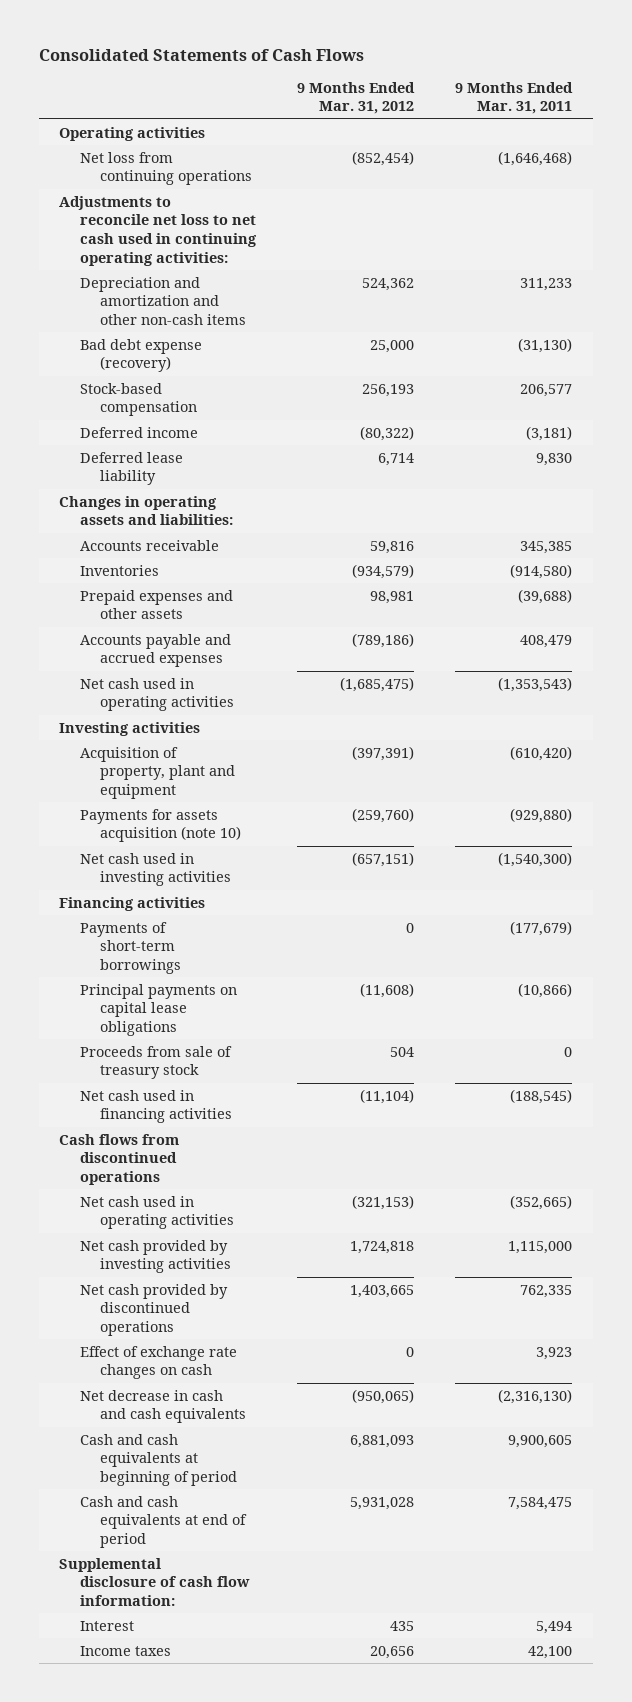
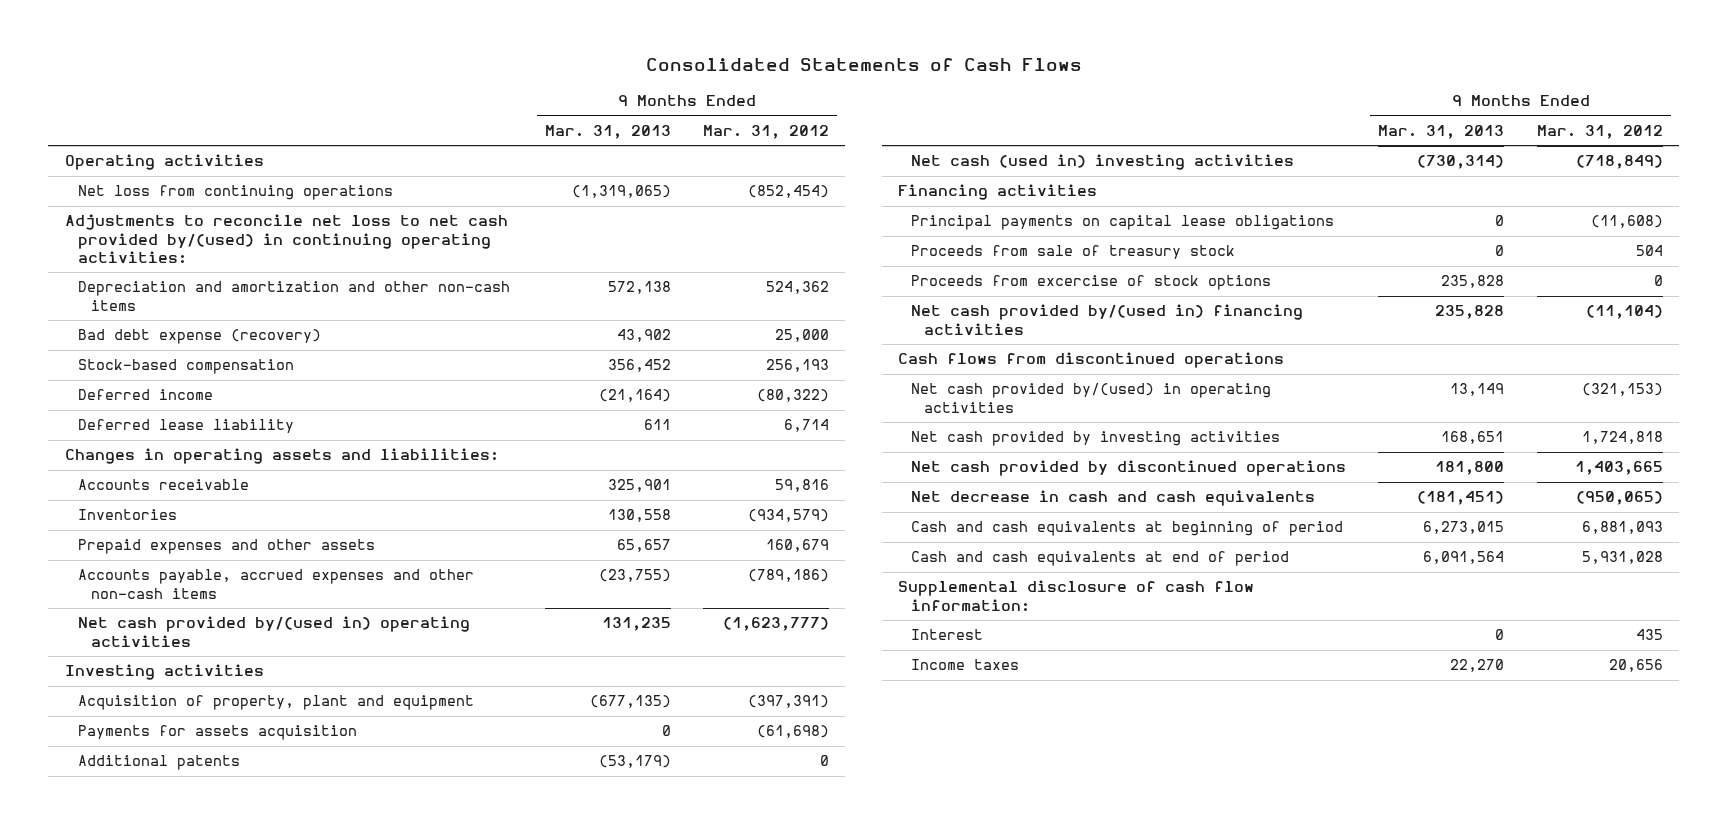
- | 9 Months Ended Mar. 31, 2012 | 9 Months Ended Mar. 31, 2011
+ | 9 Months Ended Mar. 31, 2013 | 9 Months Ended Mar. 31, 2012
- Adjustments to reconcile net loss to net cash used in continuing operating activities:
+ Adjustments to reconcile net loss to net cash provided by/(used) in continuing operating activities:
- Prepaid expenses and other assets | 98,981 | (39,688)
- Accounts payable and accrued expenses | (789,186) | 408,479
- Net cash used in operating activities | (1,685,475) | (1,353,543)
+ Prepaid expenses and other assets | 65,657 | 160,679
+ Accounts payable, accrued expenses and other non-cash items | (23,755) | (789,186)
+ Net cash provided by/(used in) operating activities | 131,235 | (1,623,777)
- Payments for assets acquisition (note 10) | (259,760) | (929,880)
- Net cash used in investing activities | (657,151) | (1,540,300)
+ Payments for assets acquisition | 0 | (61,698)
+ Additional patents | (53,179) | 0
+ Net cash (used in) investing activities | (730,314) | (718,849)
- Payments of short-term borrowings | 0 | (177,679)
- Net cash used in financing activities | (11,104) | (188,545)
+ Proceeds from excercise of stock options | 235,828 | 0
+ Net cash provided by/(used in) financing activities | 235,828 | (11,104)
- Net cash used in operating activities | (321,153) | (352,665)
+ Net cash provided by/(used) in operating activities | 13,149 | (321,153)
- Effect of exchange rate changes on cash | 0 | 3,923

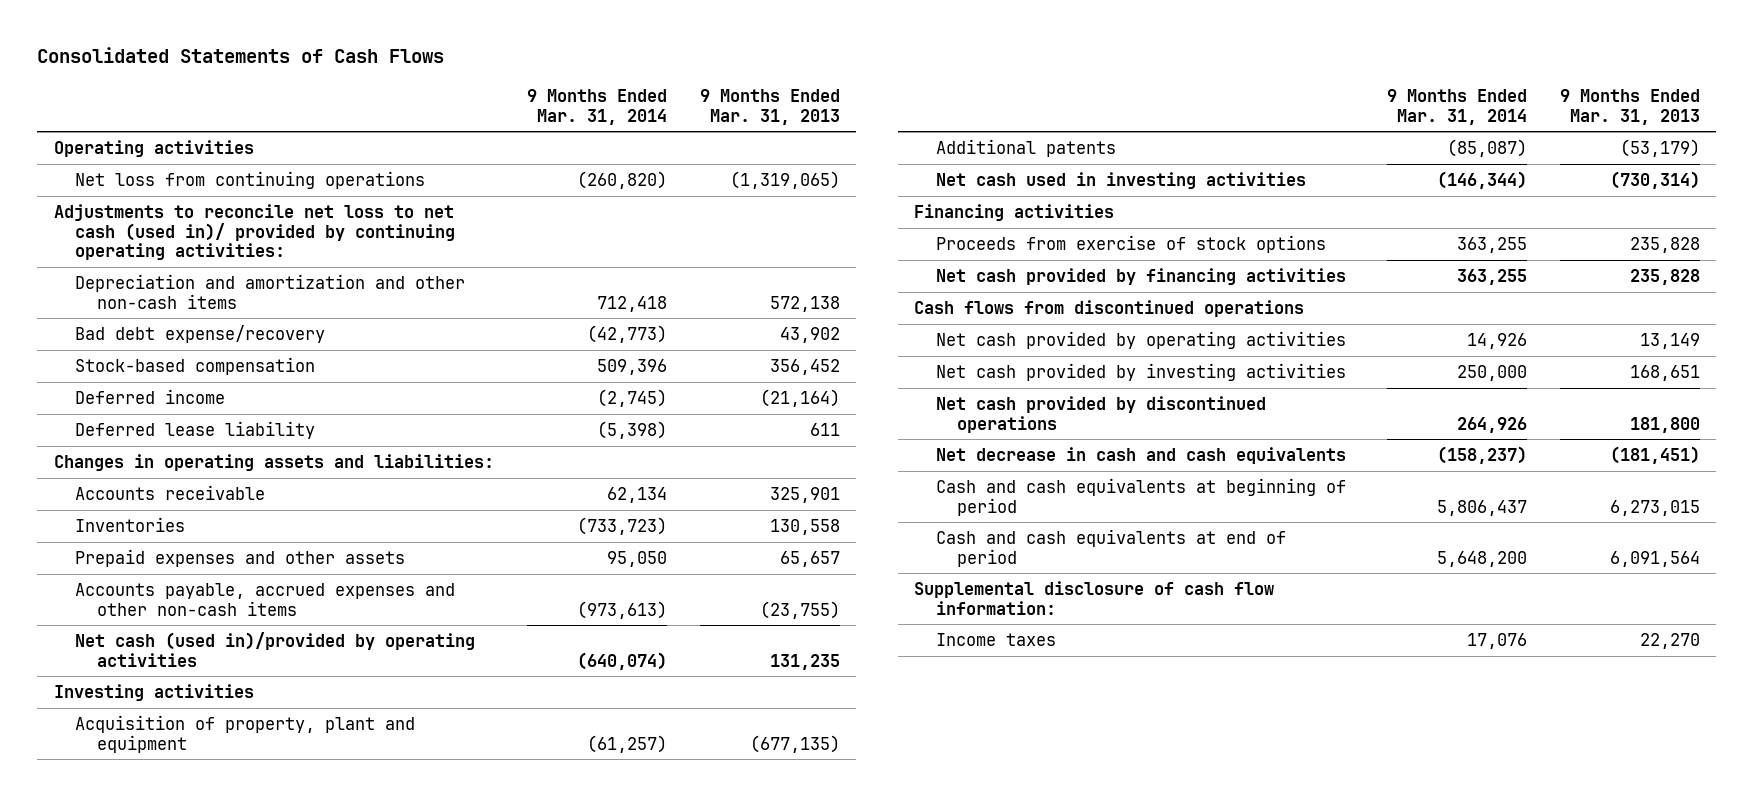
- | 9 Months Ended Mar. 31, 2013 | 9 Months Ended Mar. 31, 2012
+ | 9 Months Ended Mar. 31, 2014 | 9 Months Ended Mar. 31, 2013
- Adjustments to reconcile net loss to net cash provided by/(used) in continuing operating activities:
+ Adjustments to reconcile net loss to net cash (used in)/ provided by continuing operating activities:
- Bad debt expense (recovery) | 43,902 | 25,000
+ Bad debt expense/recovery | (42,773) | 43,902
- Net cash provided by/(used in) operating activities | 131,235 | (1,623,777)
+ Net cash (used in)/provided by operating activities | (640,074) | 131,235
- Payments for assets acquisition | 0 | (61,698)
- Net cash (used in) investing activities | (730,314) | (718,849)
+ Net cash used in investing activities | (146,344) | (730,314)
- Principal payments on capital lease obligations | 0 | (11,608)
- Proceeds from sale of treasury stock | 0 | 504
- Proceeds from excercise of stock options | 235,828 | 0
- Net cash provided by/(used in) financing activities | 235,828 | (11,104)
+ Proceeds from exercise of stock options | 363,255 | 235,828
+ Net cash provided by financing activities | 363,255 | 235,828
- Net cash provided by/(used) in operating activities | 13,149 | (321,153)
+ Net cash provided by operating activities | 14,926 | 13,149
- Interest | 0 | 435

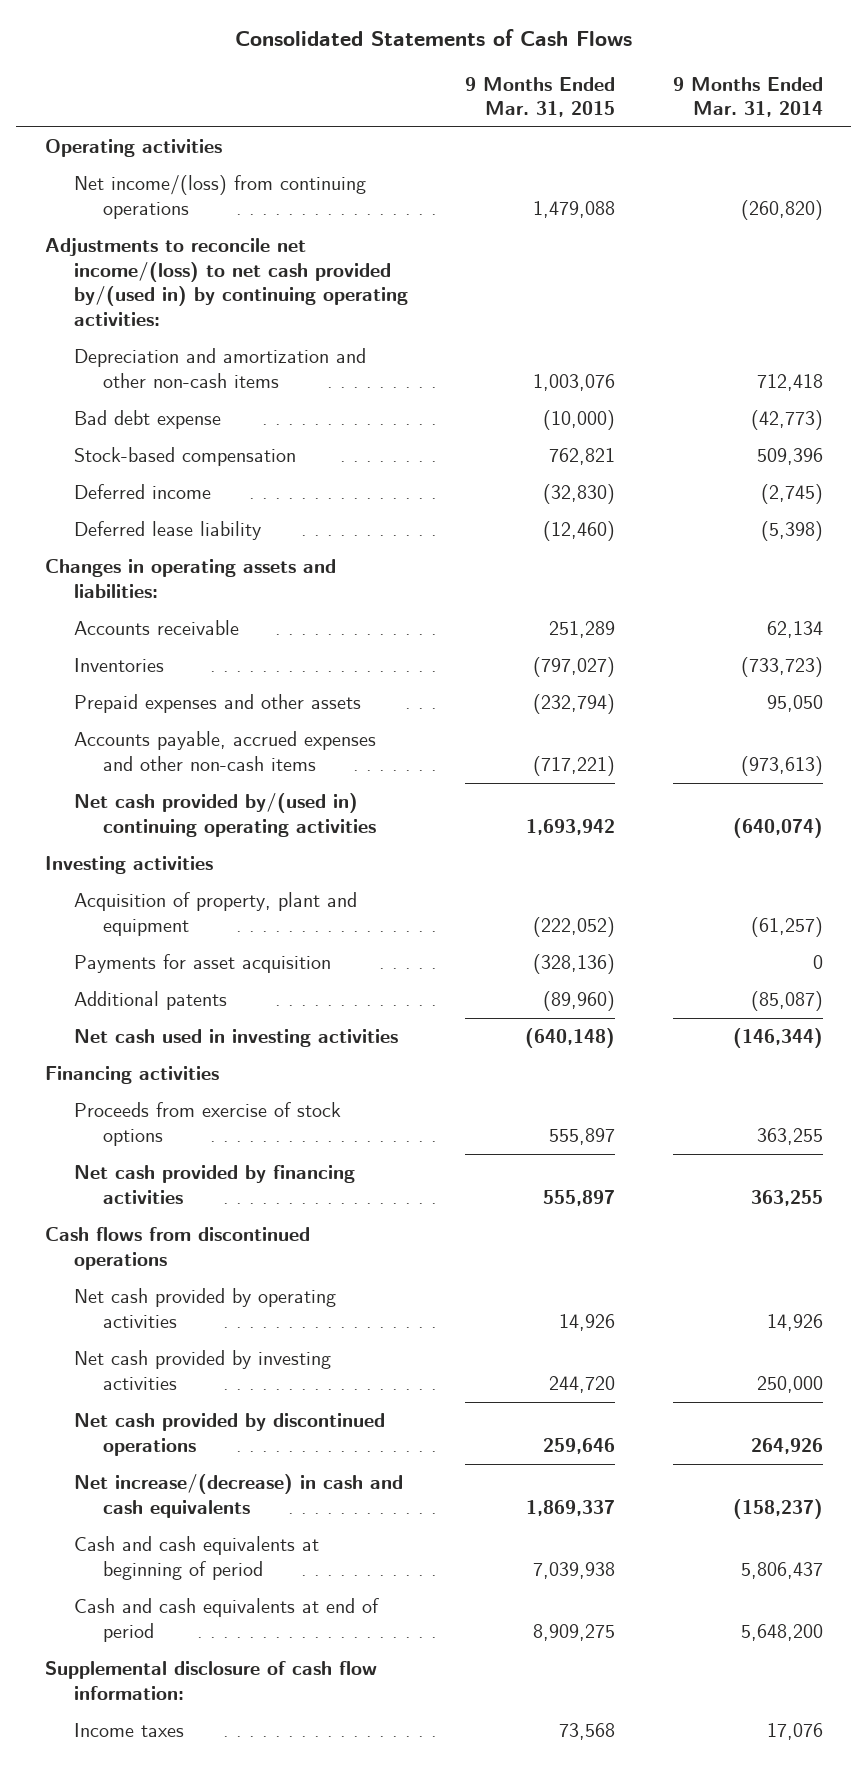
- | 9 Months Ended Mar. 31, 2014 | 9 Months Ended Mar. 31, 2013
+ | 9 Months Ended Mar. 31, 2015 | 9 Months Ended Mar. 31, 2014
- Net loss from continuing operations | (260,820) | (1,319,065)
- Adjustments to reconcile net loss to net cash (used in)/ provided by continuing operating activities:
+ Net income/(loss) from continuing operations | 1,479,088 | (260,820)
+ Adjustments to reconcile net income/(loss) to net cash provided by/(used in) by continuing operating activities:
- Bad debt expense/recovery | (42,773) | 43,902
+ Bad debt expense | (10,000) | (42,773)
- Net cash (used in)/provided by operating activities | (640,074) | 131,235
+ Net cash provided by/(used in) continuing operating activities | 1,693,942 | (640,074)
+ Payments for asset acquisition | (328,136) | 0
- Net decrease in cash and cash equivalents | (158,237) | (181,451)
+ Net increase/(decrease) in cash and cash equivalents | 1,869,337 | (158,237)

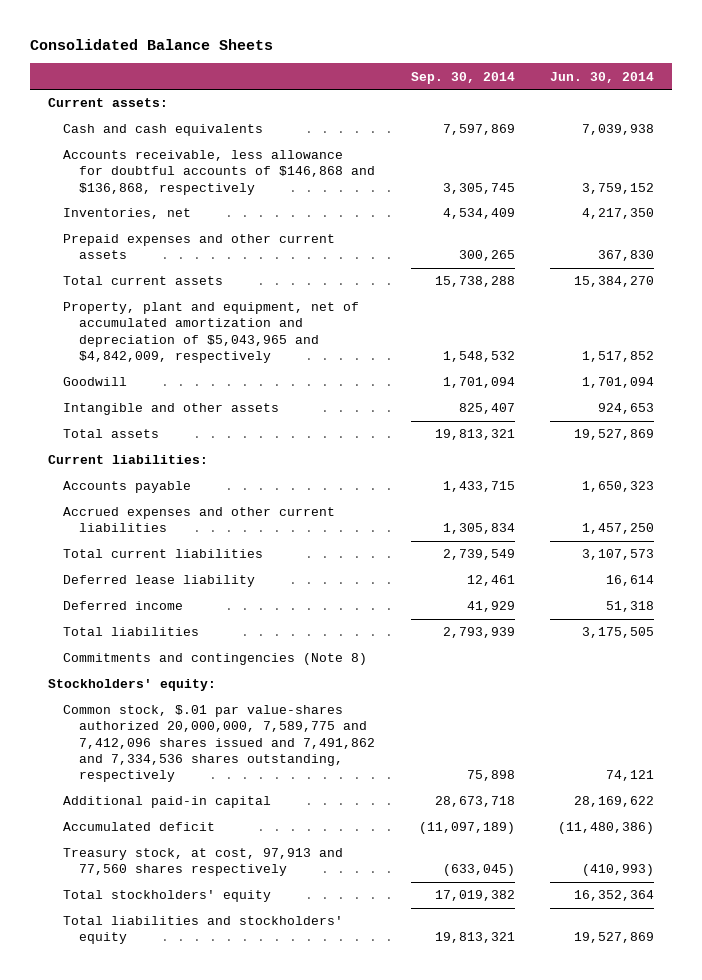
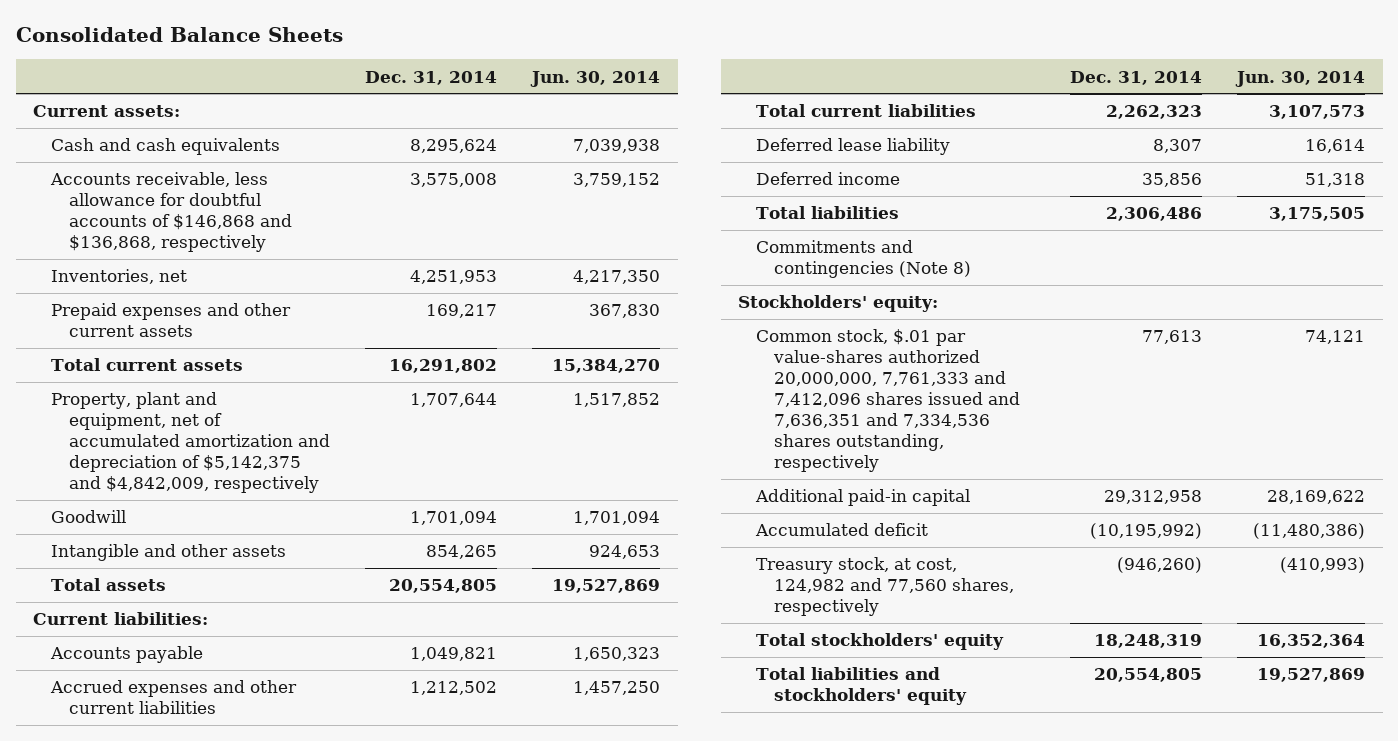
- | Sep. 30, 2014 | Jun. 30, 2014
+ | Dec. 31, 2014 | Jun. 30, 2014
- Property, plant and equipment, net of accumulated amortization and depreciation of $5,043,965 and $4,842,009, respectively | 1,548,532 | 1,517,852
+ Property, plant and equipment, net of accumulated amortization and depreciation of $5,142,375 and $4,842,009, respectively | 1,707,644 | 1,517,852
- Common stock, $.01 par value-shares authorized 20,000,000, 7,589,775 and 7,412,096 shares issued and 7,491,862 and 7,334,536 shares outstanding, respectively | 75,898 | 74,121
+ Common stock, $.01 par value-shares authorized 20,000,000, 7,761,333 and 7,412,096 shares issued and 7,636,351 and 7,334,536 shares outstanding, respectively | 77,613 | 74,121
- Treasury stock, at cost, 97,913 and 77,560 shares respectively | (633,045) | (410,993)
+ Treasury stock, at cost, 124,982 and 77,560 shares, respectively | (946,260) | (410,993)

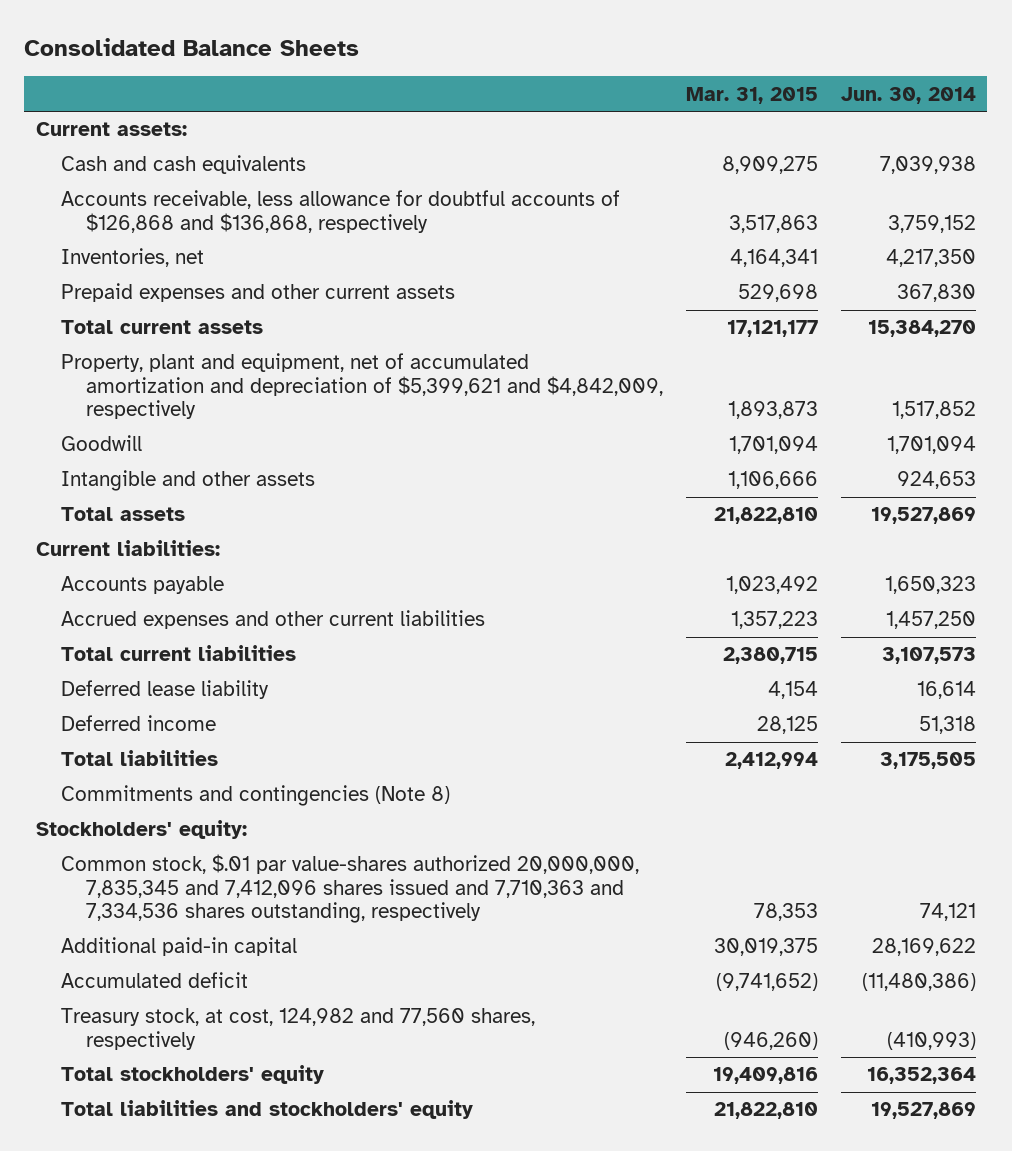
- | Dec. 31, 2014 | Jun. 30, 2014
+ | Mar. 31, 2015 | Jun. 30, 2014
- Accounts receivable, less allowance for doubtful accounts of $146,868 and $136,868, respectively | 3,575,008 | 3,759,152
+ Accounts receivable, less allowance for doubtful accounts of $126,868 and $136,868, respectively | 3,517,863 | 3,759,152
- Property, plant and equipment, net of accumulated amortization and depreciation of $5,142,375 and $4,842,009, respectively | 1,707,644 | 1,517,852
+ Property, plant and equipment, net of accumulated amortization and depreciation of $5,399,621 and $4,842,009, respectively | 1,893,873 | 1,517,852
- Common stock, $.01 par value-shares authorized 20,000,000, 7,761,333 and 7,412,096 shares issued and 7,636,351 and 7,334,536 shares outstanding, respectively | 77,613 | 74,121
+ Common stock, $.01 par value-shares authorized 20,000,000, 7,835,345 and 7,412,096 shares issued and 7,710,363 and 7,334,536 shares outstanding, respectively | 78,353 | 74,121

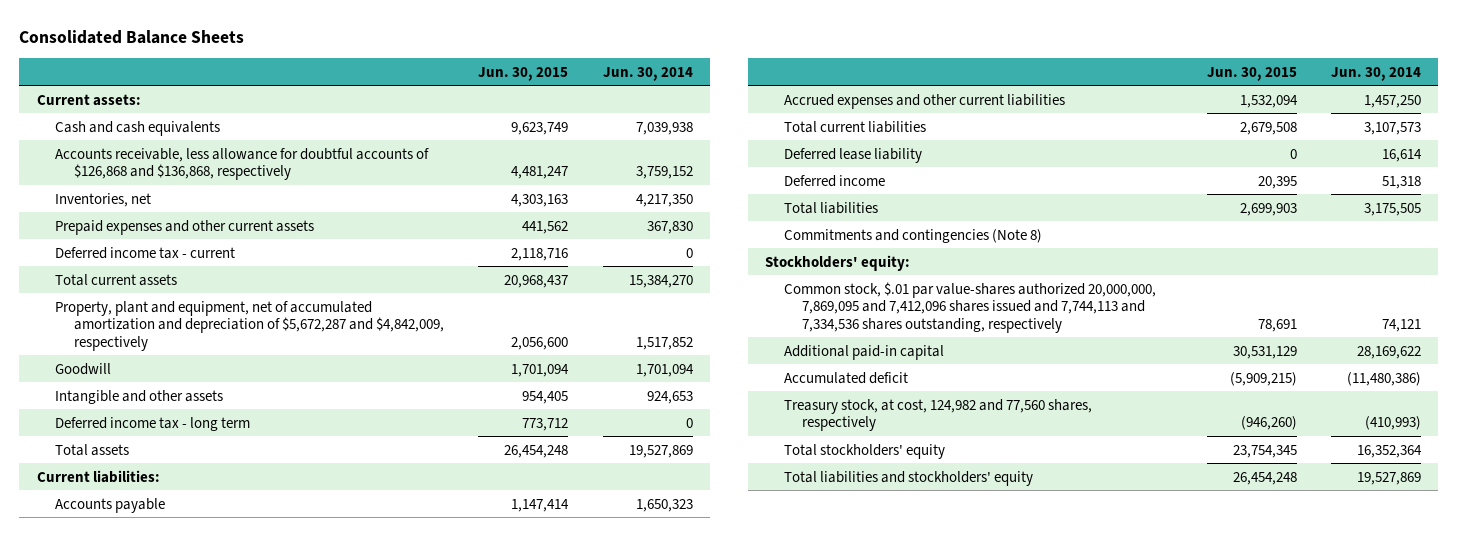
- | Mar. 31, 2015 | Jun. 30, 2014
+ | Jun. 30, 2015 | Jun. 30, 2014
+ Deferred income tax - current | 2,118,716 | 0
- Property, plant and equipment, net of accumulated amortization and depreciation of $5,399,621 and $4,842,009, respectively | 1,893,873 | 1,517,852
+ Property, plant and equipment, net of accumulated amortization and depreciation of $5,672,287 and $4,842,009, respectively | 2,056,600 | 1,517,852
+ Deferred income tax - long term | 773,712 | 0
- Common stock, $.01 par value-shares authorized 20,000,000, 7,835,345 and 7,412,096 shares issued and 7,710,363 and 7,334,536 shares outstanding, respectively | 78,353 | 74,121
+ Common stock, $.01 par value-shares authorized 20,000,000, 7,869,095 and 7,412,096 shares issued and 7,744,113 and 7,334,536 shares outstanding, respectively | 78,691 | 74,121

